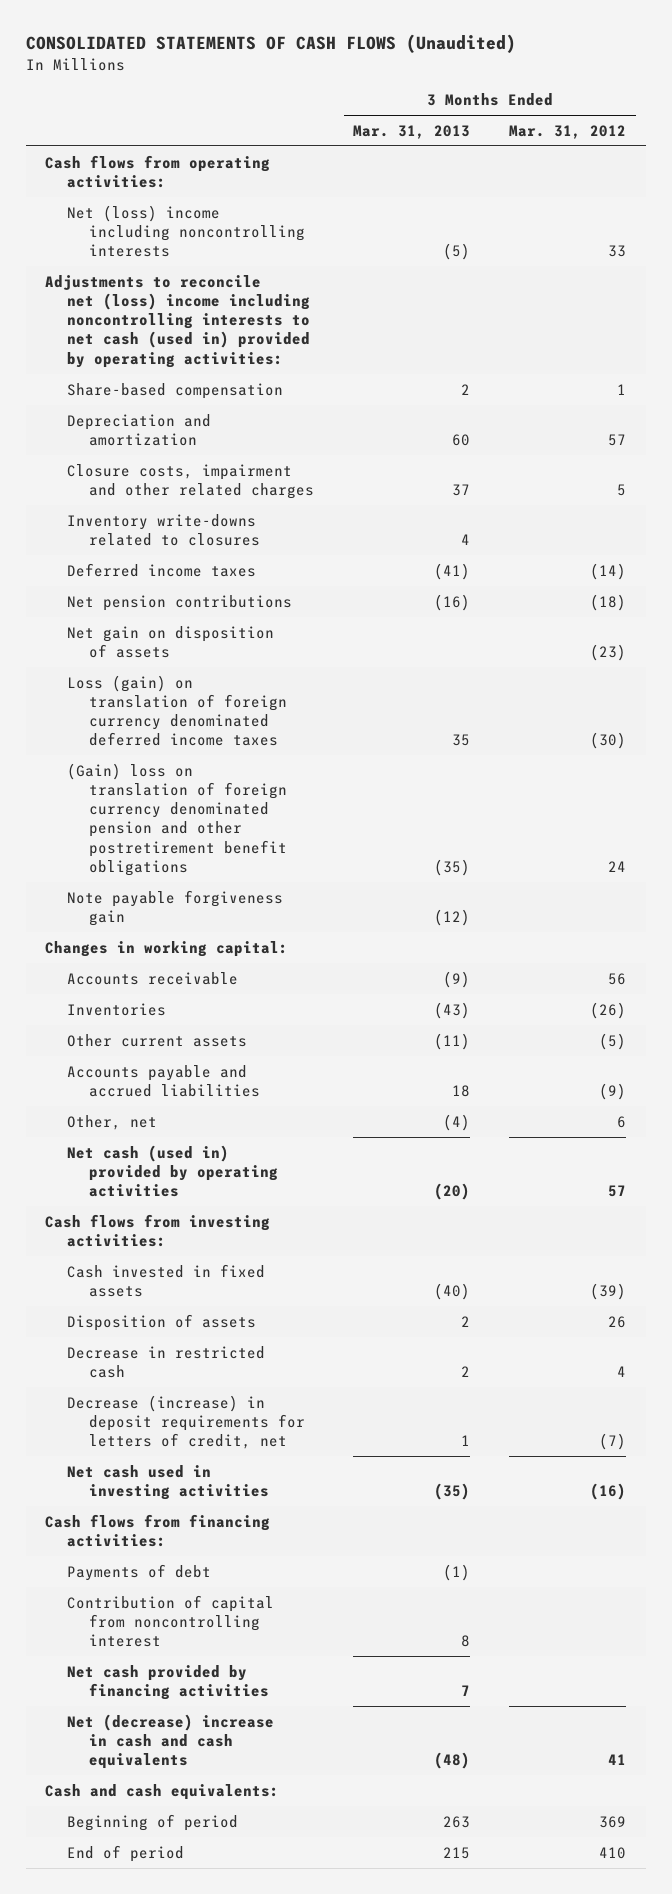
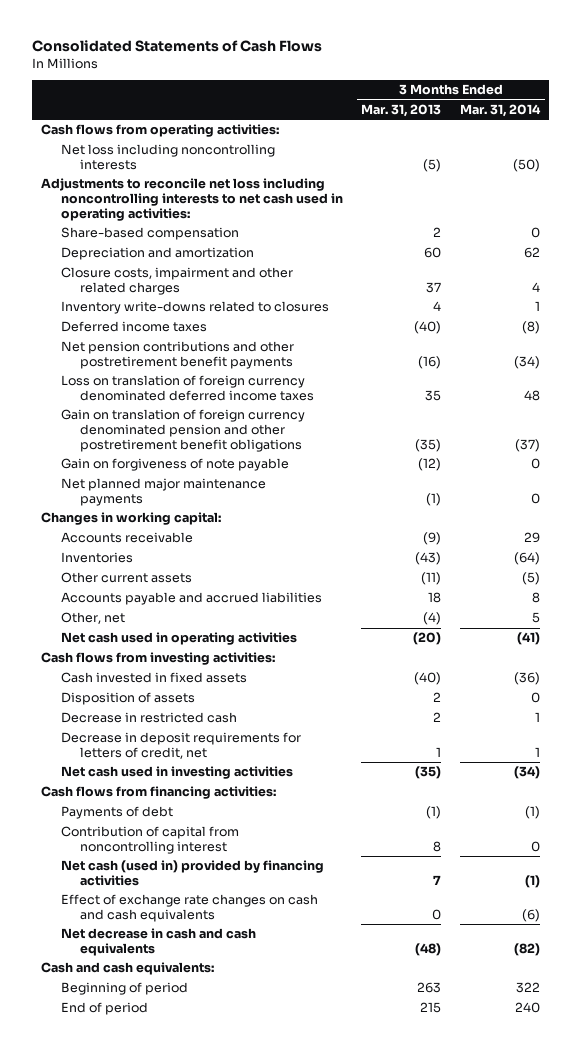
- CONSOLIDATED STATEMENTS OF CASH FLOWS (Unaudited)
+ Consolidated Statements of Cash Flows
- | 3 Months Ended Mar. 31, 2013 | 3 Months Ended Mar. 31, 2012
+ | 3 Months Ended Mar. 31, 2013 | 3 Months Ended Mar. 31, 2014
- Net (loss) income including noncontrolling interests | (5) | 33
- Adjustments to reconcile net (loss) income including noncontrolling interests to net cash (used in) provided by operating activities:
+ Net loss including noncontrolling interests | (5) | (50)
+ Adjustments to reconcile net loss including noncontrolling interests to net cash used in operating activities:
- Deferred income taxes | (41) | (14)
- Net pension contributions | (16) | (18)
- Net gain on disposition of assets | | (23)
- Loss (gain) on translation of foreign currency denominated deferred income taxes | 35 | (30)
- (Gain) loss on translation of foreign currency denominated pension and other postretirement benefit obligations | (35) | 24
- Note payable forgiveness gain | (12) |
+ Deferred income taxes | (40) | (8)
+ Net pension contributions and other postretirement benefit payments | (16) | (34)
+ Loss on translation of foreign currency denominated deferred income taxes | 35 | 48
+ Gain on translation of foreign currency denominated pension and other postretirement benefit obligations | (35) | (37)
+ Gain on forgiveness of note payable | (12) | 0
+ Net planned major maintenance payments | (1) | 0
- Net cash (used in) provided by operating activities | (20) | 57
+ Net cash used in operating activities | (20) | (41)
- Decrease (increase) in deposit requirements for letters of credit, net | 1 | (7)
+ Decrease in deposit requirements for letters of credit, net | 1 | 1
- Net cash provided by financing activities | 7 |
- Net (decrease) increase in cash and cash equivalents | (48) | 41
+ Net cash (used in) provided by financing activities | 7 | (1)
+ Effect of exchange rate changes on cash and cash equivalents | 0 | (6)
+ Net decrease in cash and cash equivalents | (48) | (82)

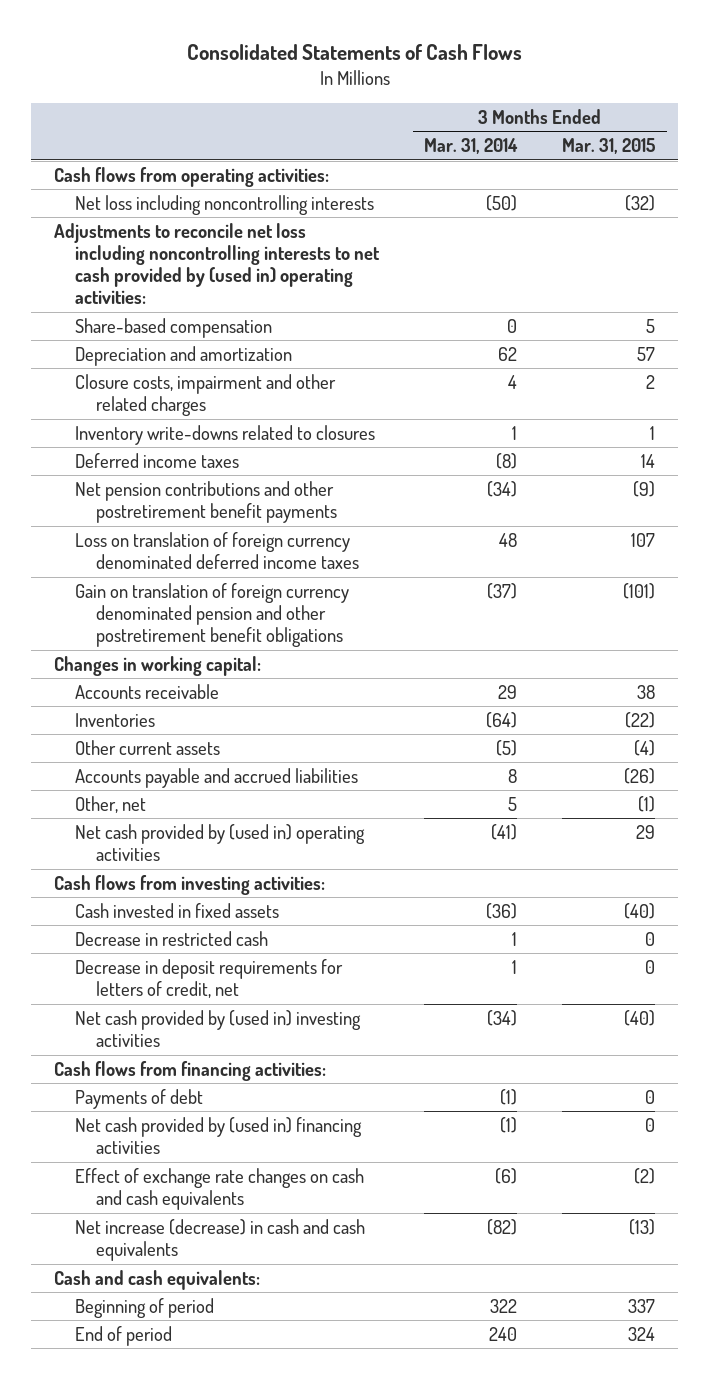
- | 3 Months Ended Mar. 31, 2013 | 3 Months Ended Mar. 31, 2014
+ | 3 Months Ended Mar. 31, 2014 | 3 Months Ended Mar. 31, 2015
- Adjustments to reconcile net loss including noncontrolling interests to net cash used in operating activities:
+ Adjustments to reconcile net loss including noncontrolling interests to net cash provided by (used in) operating activities:
- Gain on forgiveness of note payable | (12) | 0
- Net planned major maintenance payments | (1) | 0
- Net cash used in operating activities | (20) | (41)
+ Net cash provided by (used in) operating activities | (41) | 29
- Disposition of assets | 2 | 0
- Net cash used in investing activities | (35) | (34)
+ Net cash provided by (used in) investing activities | (34) | (40)
- Contribution of capital from noncontrolling interest | 8 | 0
- Net cash (used in) provided by financing activities | 7 | (1)
+ Net cash provided by (used in) financing activities | (1) | 0
- Net decrease in cash and cash equivalents | (48) | (82)
+ Net increase (decrease) in cash and cash equivalents | (82) | (13)

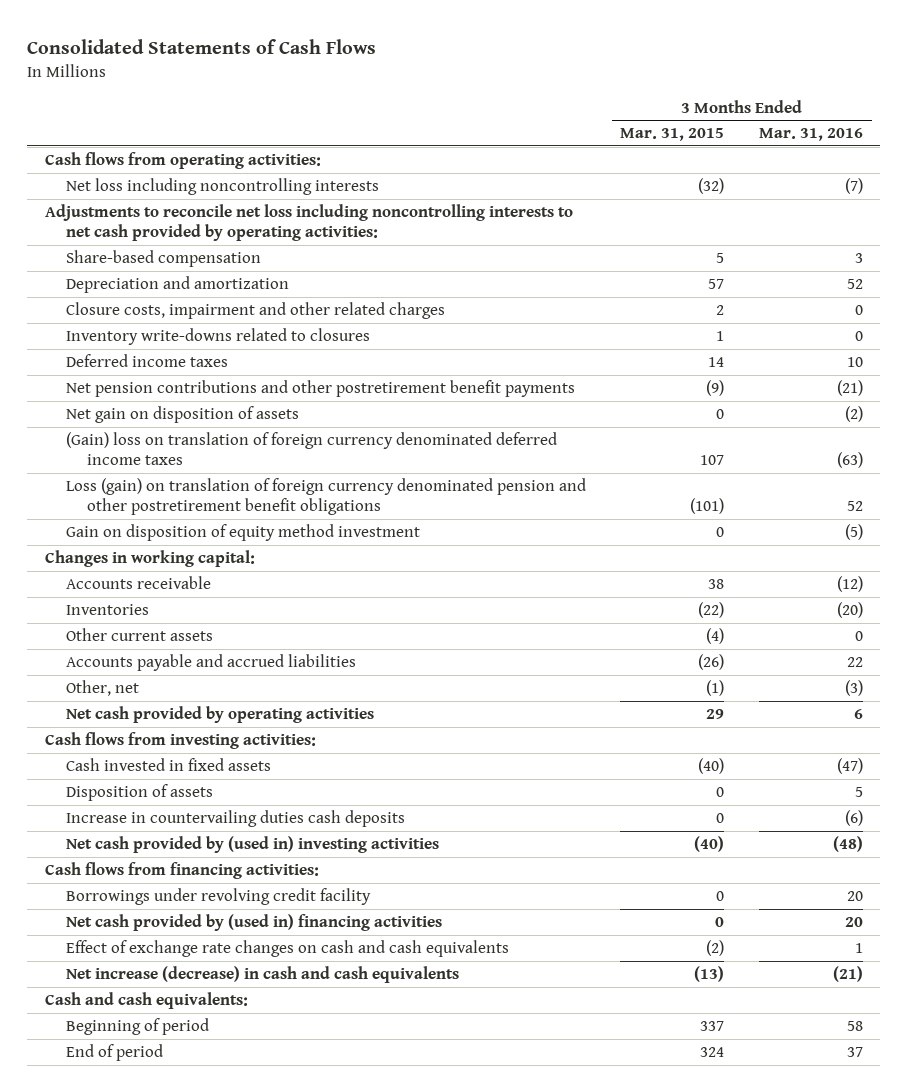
- | 3 Months Ended Mar. 31, 2014 | 3 Months Ended Mar. 31, 2015
+ | 3 Months Ended Mar. 31, 2015 | 3 Months Ended Mar. 31, 2016
- Adjustments to reconcile net loss including noncontrolling interests to net cash provided by (used in) operating activities:
+ Adjustments to reconcile net loss including noncontrolling interests to net cash provided by operating activities:
- Loss on translation of foreign currency denominated deferred income taxes | 48 | 107
- Gain on translation of foreign currency denominated pension and other postretirement benefit obligations | (37) | (101)
+ Net gain on disposition of assets | 0 | (2)
+ (Gain) loss on translation of foreign currency denominated deferred income taxes | 107 | (63)
+ Loss (gain) on translation of foreign currency denominated pension and other postretirement benefit obligations | (101) | 52
+ Gain on disposition of equity method investment | 0 | (5)
- Net cash provided by (used in) operating activities | (41) | 29
+ Net cash provided by operating activities | 29 | 6
- Decrease in restricted cash | 1 | 0
- Decrease in deposit requirements for letters of credit, net | 1 | 0
+ Disposition of assets | 0 | 5
+ Increase in countervailing duties cash deposits | 0 | (6)
- Payments of debt | (1) | 0
+ Borrowings under revolving credit facility | 0 | 20

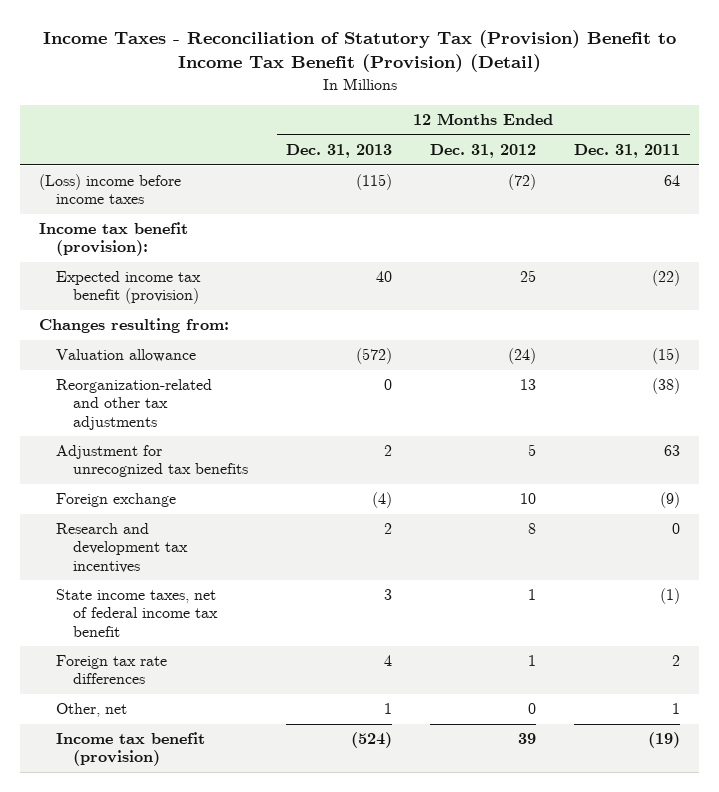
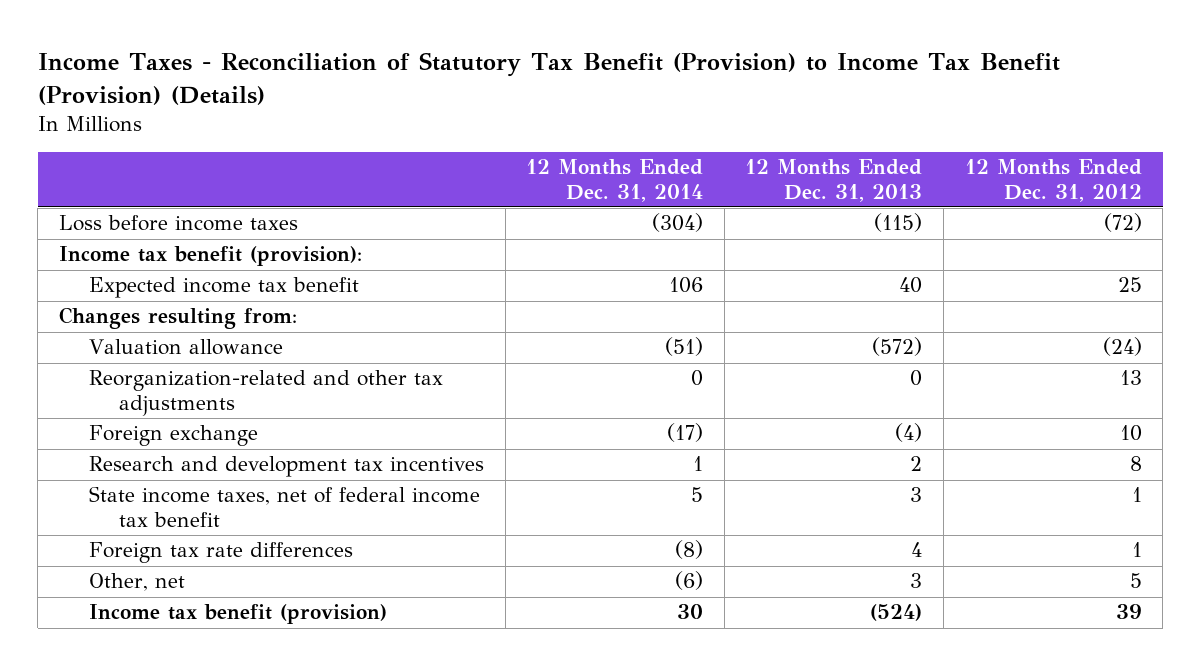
- Income Taxes - Reconciliation of Statutory Tax (Provision) Benefit to Income Tax Benefit (Provision) (Detail)
+ Income Taxes - Reconciliation of Statutory Tax Benefit (Provision) to Income Tax Benefit (Provision) (Details)
- | 12 Months Ended Dec. 31, 2013 | 12 Months Ended Dec. 31, 2012 | 12 Months Ended Dec. 31, 2011
+ | 12 Months Ended Dec. 31, 2014 | 12 Months Ended Dec. 31, 2013 | 12 Months Ended Dec. 31, 2012
- (Loss) income before income taxes | (115) | (72) | 64
+ Loss before income taxes | (304) | (115) | (72)
- Expected income tax benefit (provision) | 40 | 25 | (22)
+ Expected income tax benefit | 106 | 40 | 25
- Adjustment for unrecognized tax benefits | 2 | 5 | 63
- Other, net | 1 | 0 | 1
+ Other, net | (6) | 3 | 5

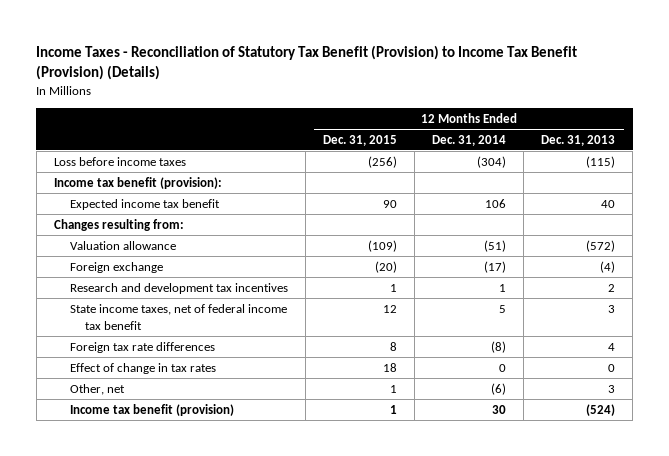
- | 12 Months Ended Dec. 31, 2014 | 12 Months Ended Dec. 31, 2013 | 12 Months Ended Dec. 31, 2012
+ | 12 Months Ended Dec. 31, 2015 | 12 Months Ended Dec. 31, 2014 | 12 Months Ended Dec. 31, 2013
- Reorganization-related and other tax adjustments | 0 | 0 | 13
+ Effect of change in tax rates | 18 | 0 | 0

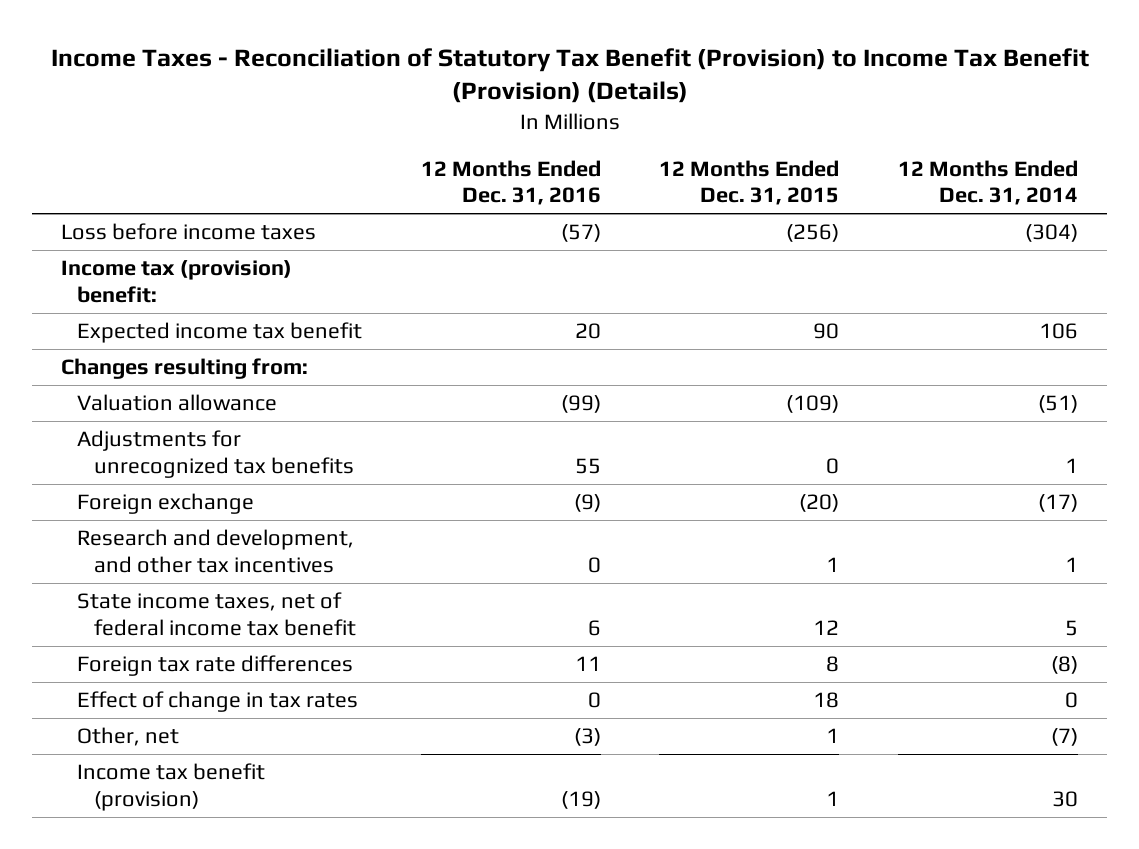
- | 12 Months Ended Dec. 31, 2015 | 12 Months Ended Dec. 31, 2014 | 12 Months Ended Dec. 31, 2013
+ | 12 Months Ended Dec. 31, 2016 | 12 Months Ended Dec. 31, 2015 | 12 Months Ended Dec. 31, 2014
- Income tax benefit (provision):
+ Income tax (provision) benefit:
+ Adjustments for unrecognized tax benefits | 55 | 0 | 1
- Research and development tax incentives | 1 | 1 | 2
+ Research and development, and other tax incentives | 0 | 1 | 1
- Other, net | 1 | (6) | 3
+ Other, net | (3) | 1 | (7)

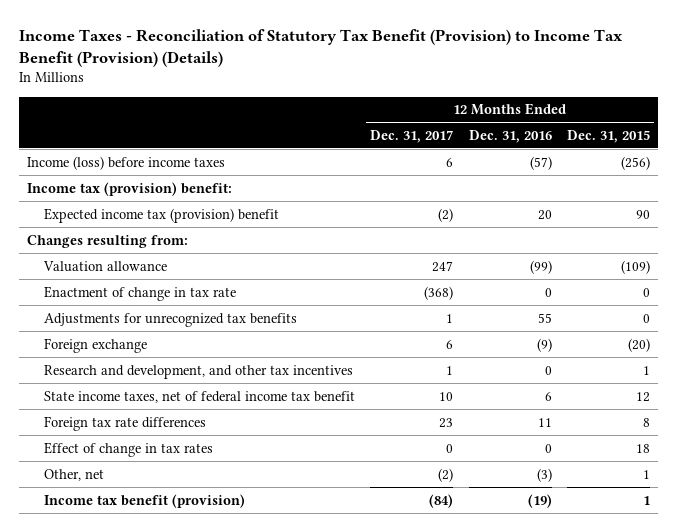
- | 12 Months Ended Dec. 31, 2016 | 12 Months Ended Dec. 31, 2015 | 12 Months Ended Dec. 31, 2014
+ | 12 Months Ended Dec. 31, 2017 | 12 Months Ended Dec. 31, 2016 | 12 Months Ended Dec. 31, 2015
- Loss before income taxes | (57) | (256) | (304)
+ Income (loss) before income taxes | 6 | (57) | (256)
- Expected income tax benefit | 20 | 90 | 106
+ Expected income tax (provision) benefit | (2) | 20 | 90
+ Enactment of change in tax rate | (368) | 0 | 0

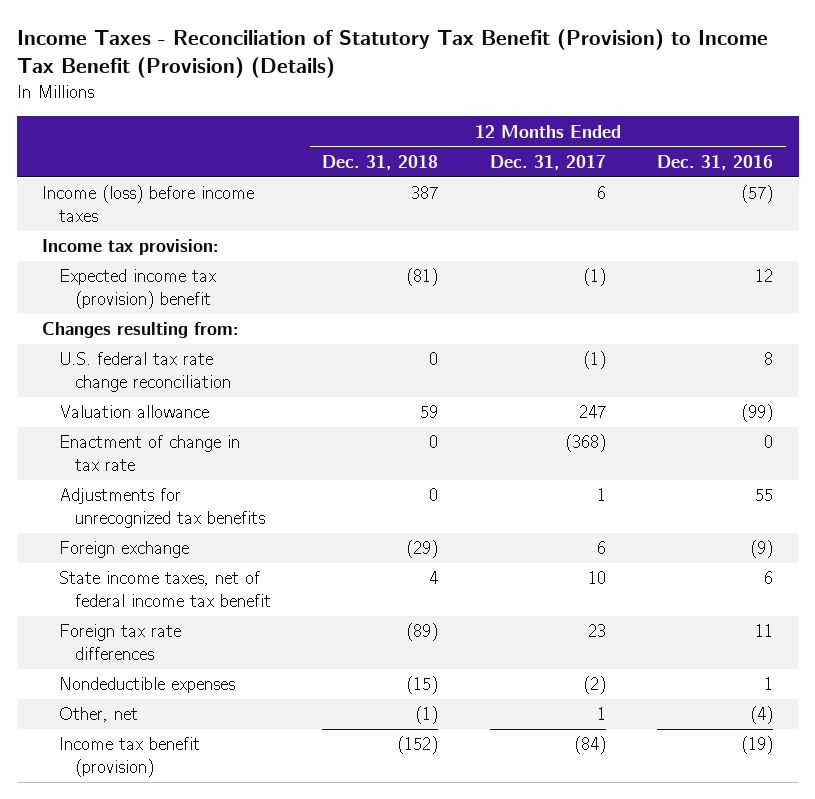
- | 12 Months Ended Dec. 31, 2017 | 12 Months Ended Dec. 31, 2016 | 12 Months Ended Dec. 31, 2015
+ | 12 Months Ended Dec. 31, 2018 | 12 Months Ended Dec. 31, 2017 | 12 Months Ended Dec. 31, 2016
- Income tax (provision) benefit:
- Expected income tax (provision) benefit | (2) | 20 | 90
+ Income tax provision:
+ Expected income tax (provision) benefit | (81) | (1) | 12
+ U.S. federal tax rate change reconciliation | 0 | (1) | 8
- Research and development, and other tax incentives | 1 | 0 | 1
- Effect of change in tax rates | 0 | 0 | 18
- Other, net | (2) | (3) | 1
+ Nondeductible expenses | (15) | (2) | 1
+ Other, net | (1) | 1 | (4)

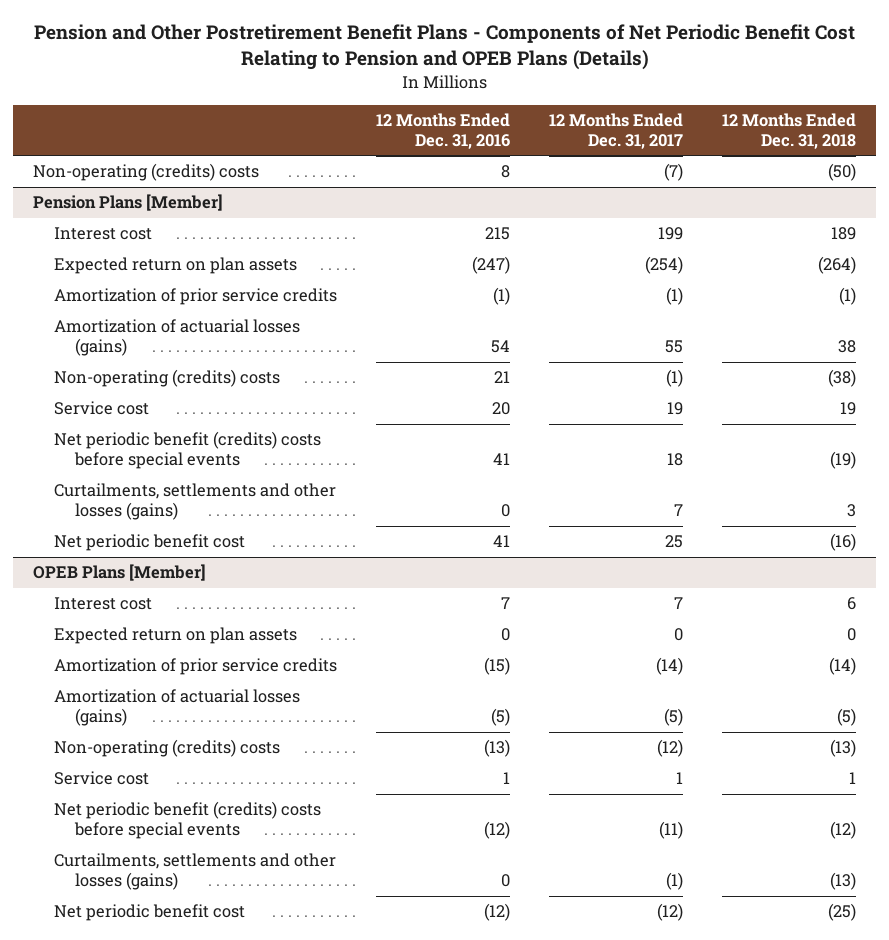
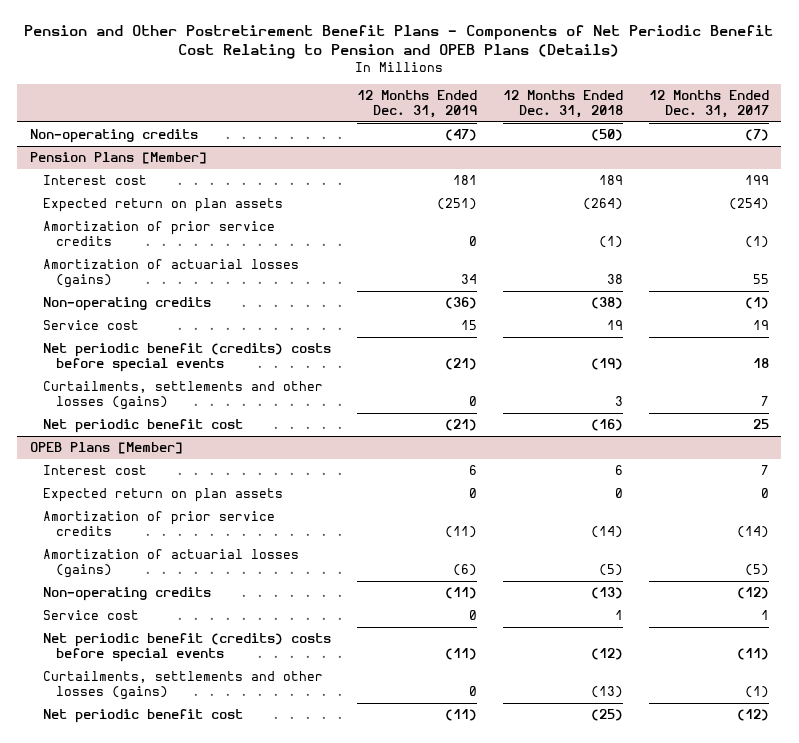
- | 12 Months Ended Dec. 31, 2016 | 12 Months Ended Dec. 31, 2017 | 12 Months Ended Dec. 31, 2018
+ | 12 Months Ended Dec. 31, 2019 | 12 Months Ended Dec. 31, 2018 | 12 Months Ended Dec. 31, 2017
- Non-operating (credits) costs | 8 | (7) | (50)
+ Non-operating credits | (47) | (50) | (7)
@ Pension Plans [Member]
- Non-operating (credits) costs | 21 | (1) | (38)
+ Non-operating credits | (36) | (38) | (1)
@ OPEB Plans [Member]
- Non-operating (credits) costs | (13) | (12) | (13)
+ Non-operating credits | (11) | (13) | (12)

